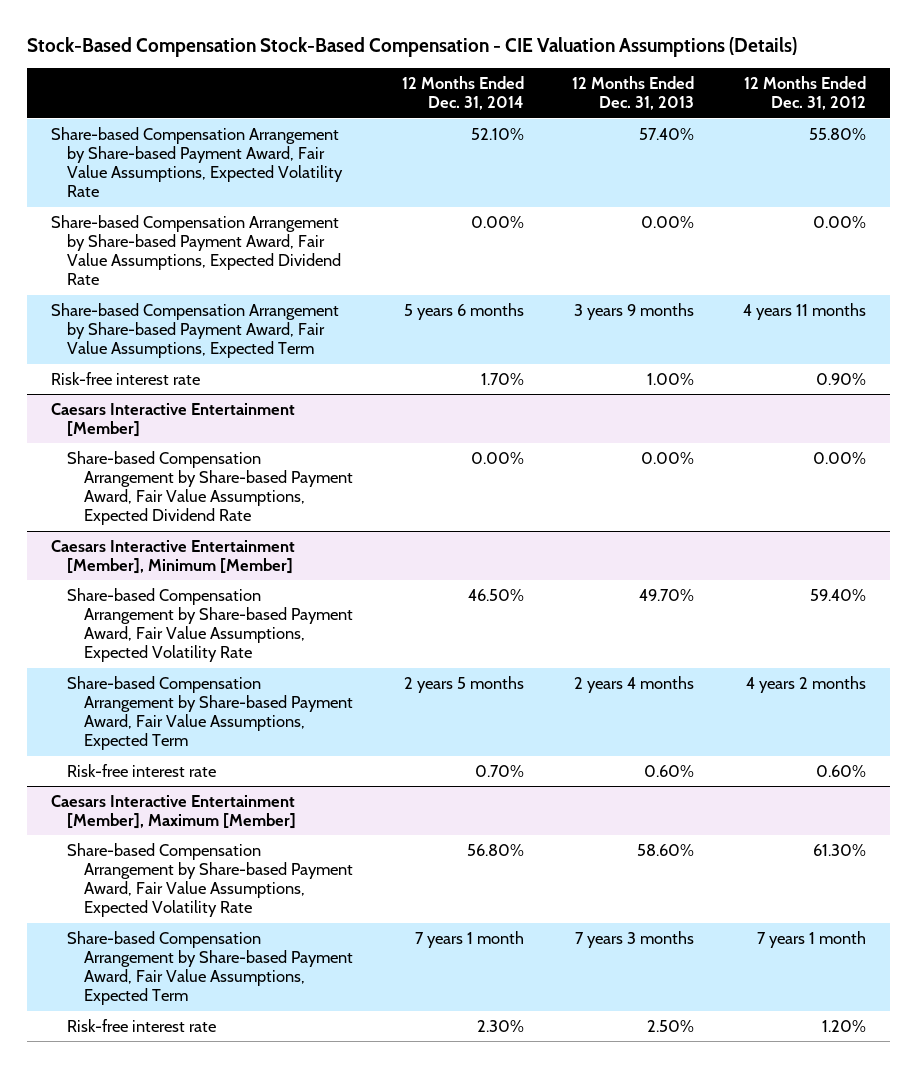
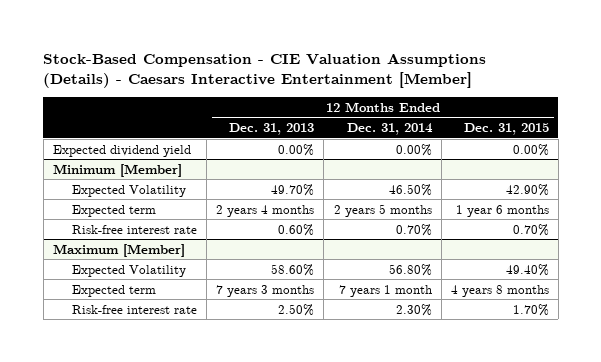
- Stock-Based Compensation Stock-Based Compensation - CIE Valuation Assumptions (Details)
+ Stock-Based Compensation - CIE Valuation Assumptions (Details) - Caesars Interactive Entertainment [Member]
- | 12 Months Ended Dec. 31, 2014 | 12 Months Ended Dec. 31, 2013 | 12 Months Ended Dec. 31, 2012
+ | 12 Months Ended Dec. 31, 2013 | 12 Months Ended Dec. 31, 2014 | 12 Months Ended Dec. 31, 2015
- Share-based Compensation Arrangement by Share-based Payment Award, Fair Value Assumptions, Expected Volatility Rate | 52.10% | 57.40% | 55.80%
- Share-based Compensation Arrangement by Share-based Payment Award, Fair Value Assumptions, Expected Dividend Rate | 0.00% | 0.00% | 0.00%
- Share-based Compensation Arrangement by Share-based Payment Award, Fair Value Assumptions, Expected Term | 5 years 6 months | 3 years 9 months | 4 years 11 months
- Risk-free interest rate | 1.70% | 1.00% | 0.90%
- Caesars Interactive Entertainment [Member]
- Share-based Compensation Arrangement by Share-based Payment Award, Fair Value Assumptions, Expected Dividend Rate | 0.00% | 0.00% | 0.00%
- Caesars Interactive Entertainment [Member], Minimum [Member]
- Share-based Compensation Arrangement by Share-based Payment Award, Fair Value Assumptions, Expected Volatility Rate | 46.50% | 49.70% | 59.40%
- Share-based Compensation Arrangement by Share-based Payment Award, Fair Value Assumptions, Expected Term | 2 years 5 months | 2 years 4 months | 4 years 2 months
+ Expected dividend yield | 0.00% | 0.00% | 0.00%
+ Minimum [Member]
+ Expected Volatility | 49.70% | 46.50% | 42.90%
+ Expected term | 2 years 4 months | 2 years 5 months | 1 year 6 months
- Caesars Interactive Entertainment [Member], Maximum [Member]
- Share-based Compensation Arrangement by Share-based Payment Award, Fair Value Assumptions, Expected Volatility Rate | 56.80% | 58.60% | 61.30%
- Share-based Compensation Arrangement by Share-based Payment Award, Fair Value Assumptions, Expected Term | 7 years 1 month | 7 years 3 months | 7 years 1 month
+ Maximum [Member]
+ Expected Volatility | 58.60% | 56.80% | 49.40%
+ Expected term | 7 years 3 months | 7 years 1 month | 4 years 8 months

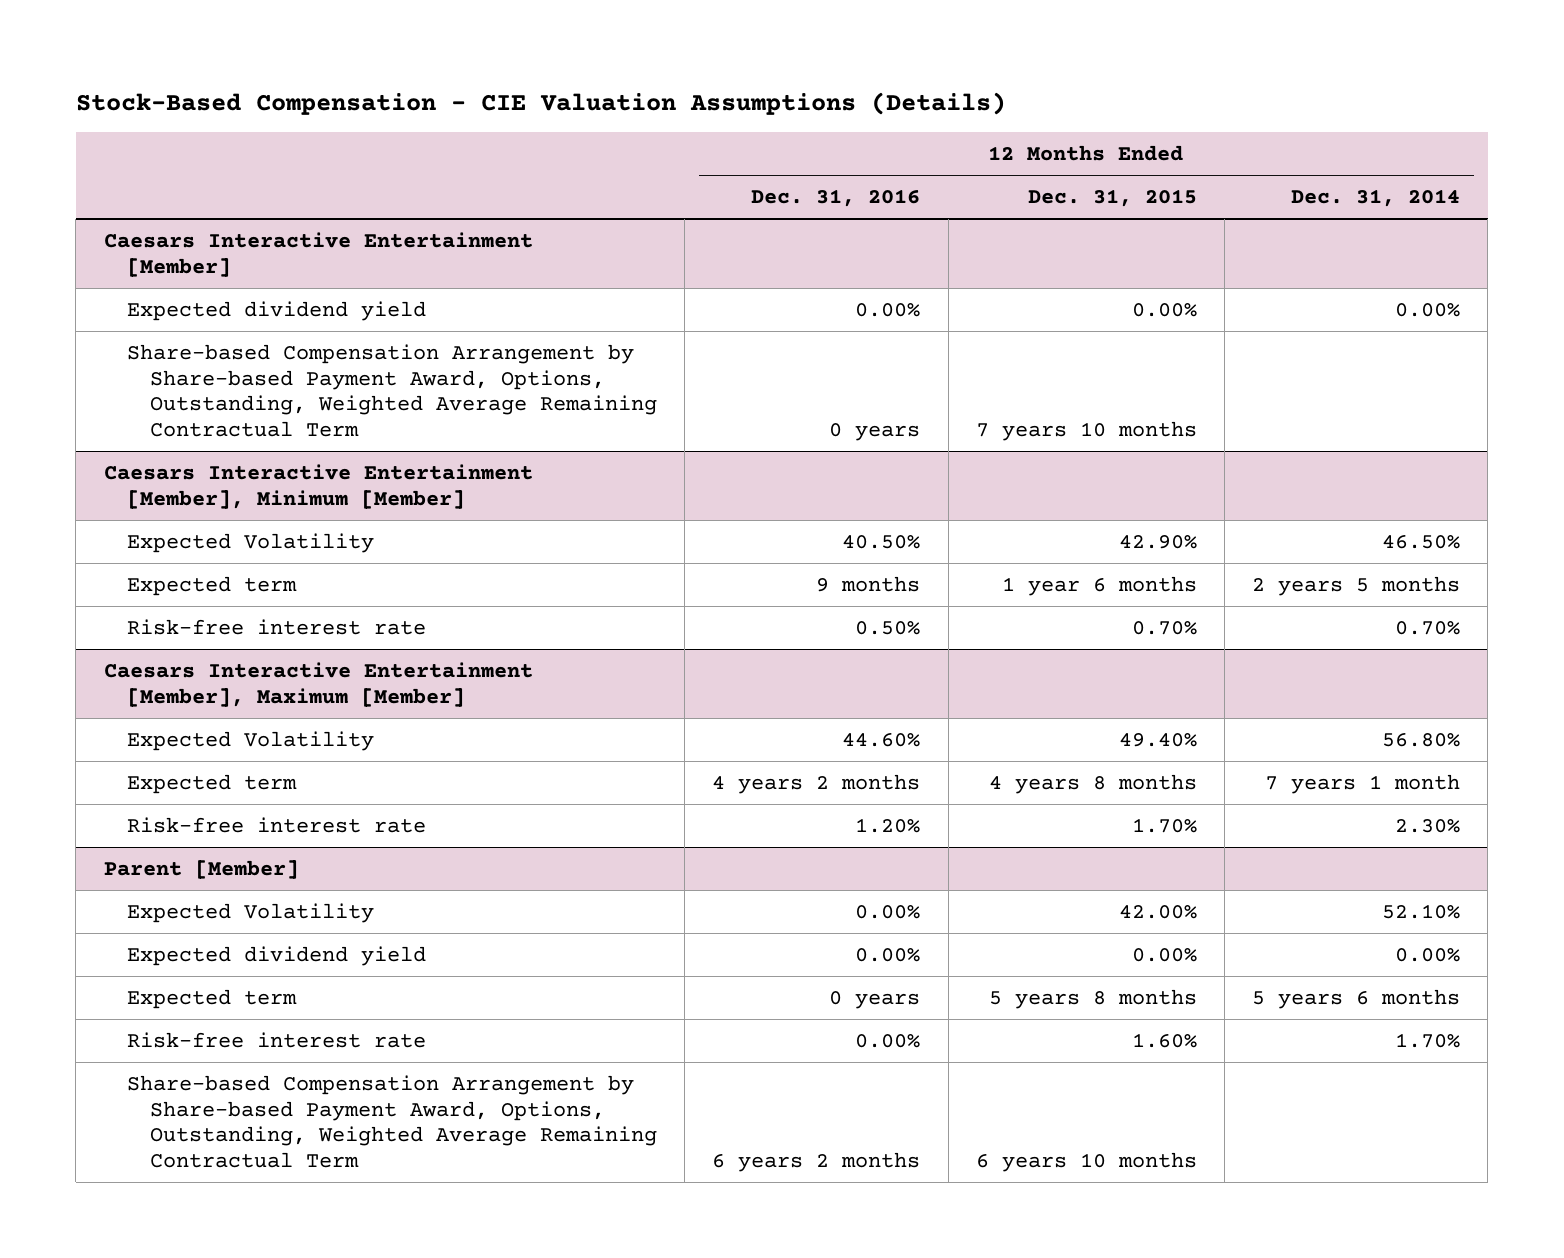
- Stock-Based Compensation - CIE Valuation Assumptions (Details) - Caesars Interactive Entertainment [Member]
+ Stock-Based Compensation - CIE Valuation Assumptions (Details)
- | 12 Months Ended Dec. 31, 2013 | 12 Months Ended Dec. 31, 2014 | 12 Months Ended Dec. 31, 2015
+ | 12 Months Ended Dec. 31, 2016 | 12 Months Ended Dec. 31, 2015 | 12 Months Ended Dec. 31, 2014
+ Caesars Interactive Entertainment [Member]
- Minimum [Member]
+ Share-based Compensation Arrangement by Share-based Payment Award, Options, Outstanding, Weighted Average Remaining Contractual Term | 0 years | 7 years 10 months |
+ Caesars Interactive Entertainment [Member], Minimum [Member]
- Maximum [Member]
+ Caesars Interactive Entertainment [Member], Maximum [Member]
+ Parent [Member]
+ Expected Volatility | 0.00% | 42.00% | 52.10%
+ Expected dividend yield | 0.00% | 0.00% | 0.00%
+ Expected term | 0 years | 5 years 8 months | 5 years 6 months
+ Risk-free interest rate | 0.00% | 1.60% | 1.70%
+ Share-based Compensation Arrangement by Share-based Payment Award, Options, Outstanding, Weighted Average Remaining Contractual Term | 6 years 2 months | 6 years 10 months |

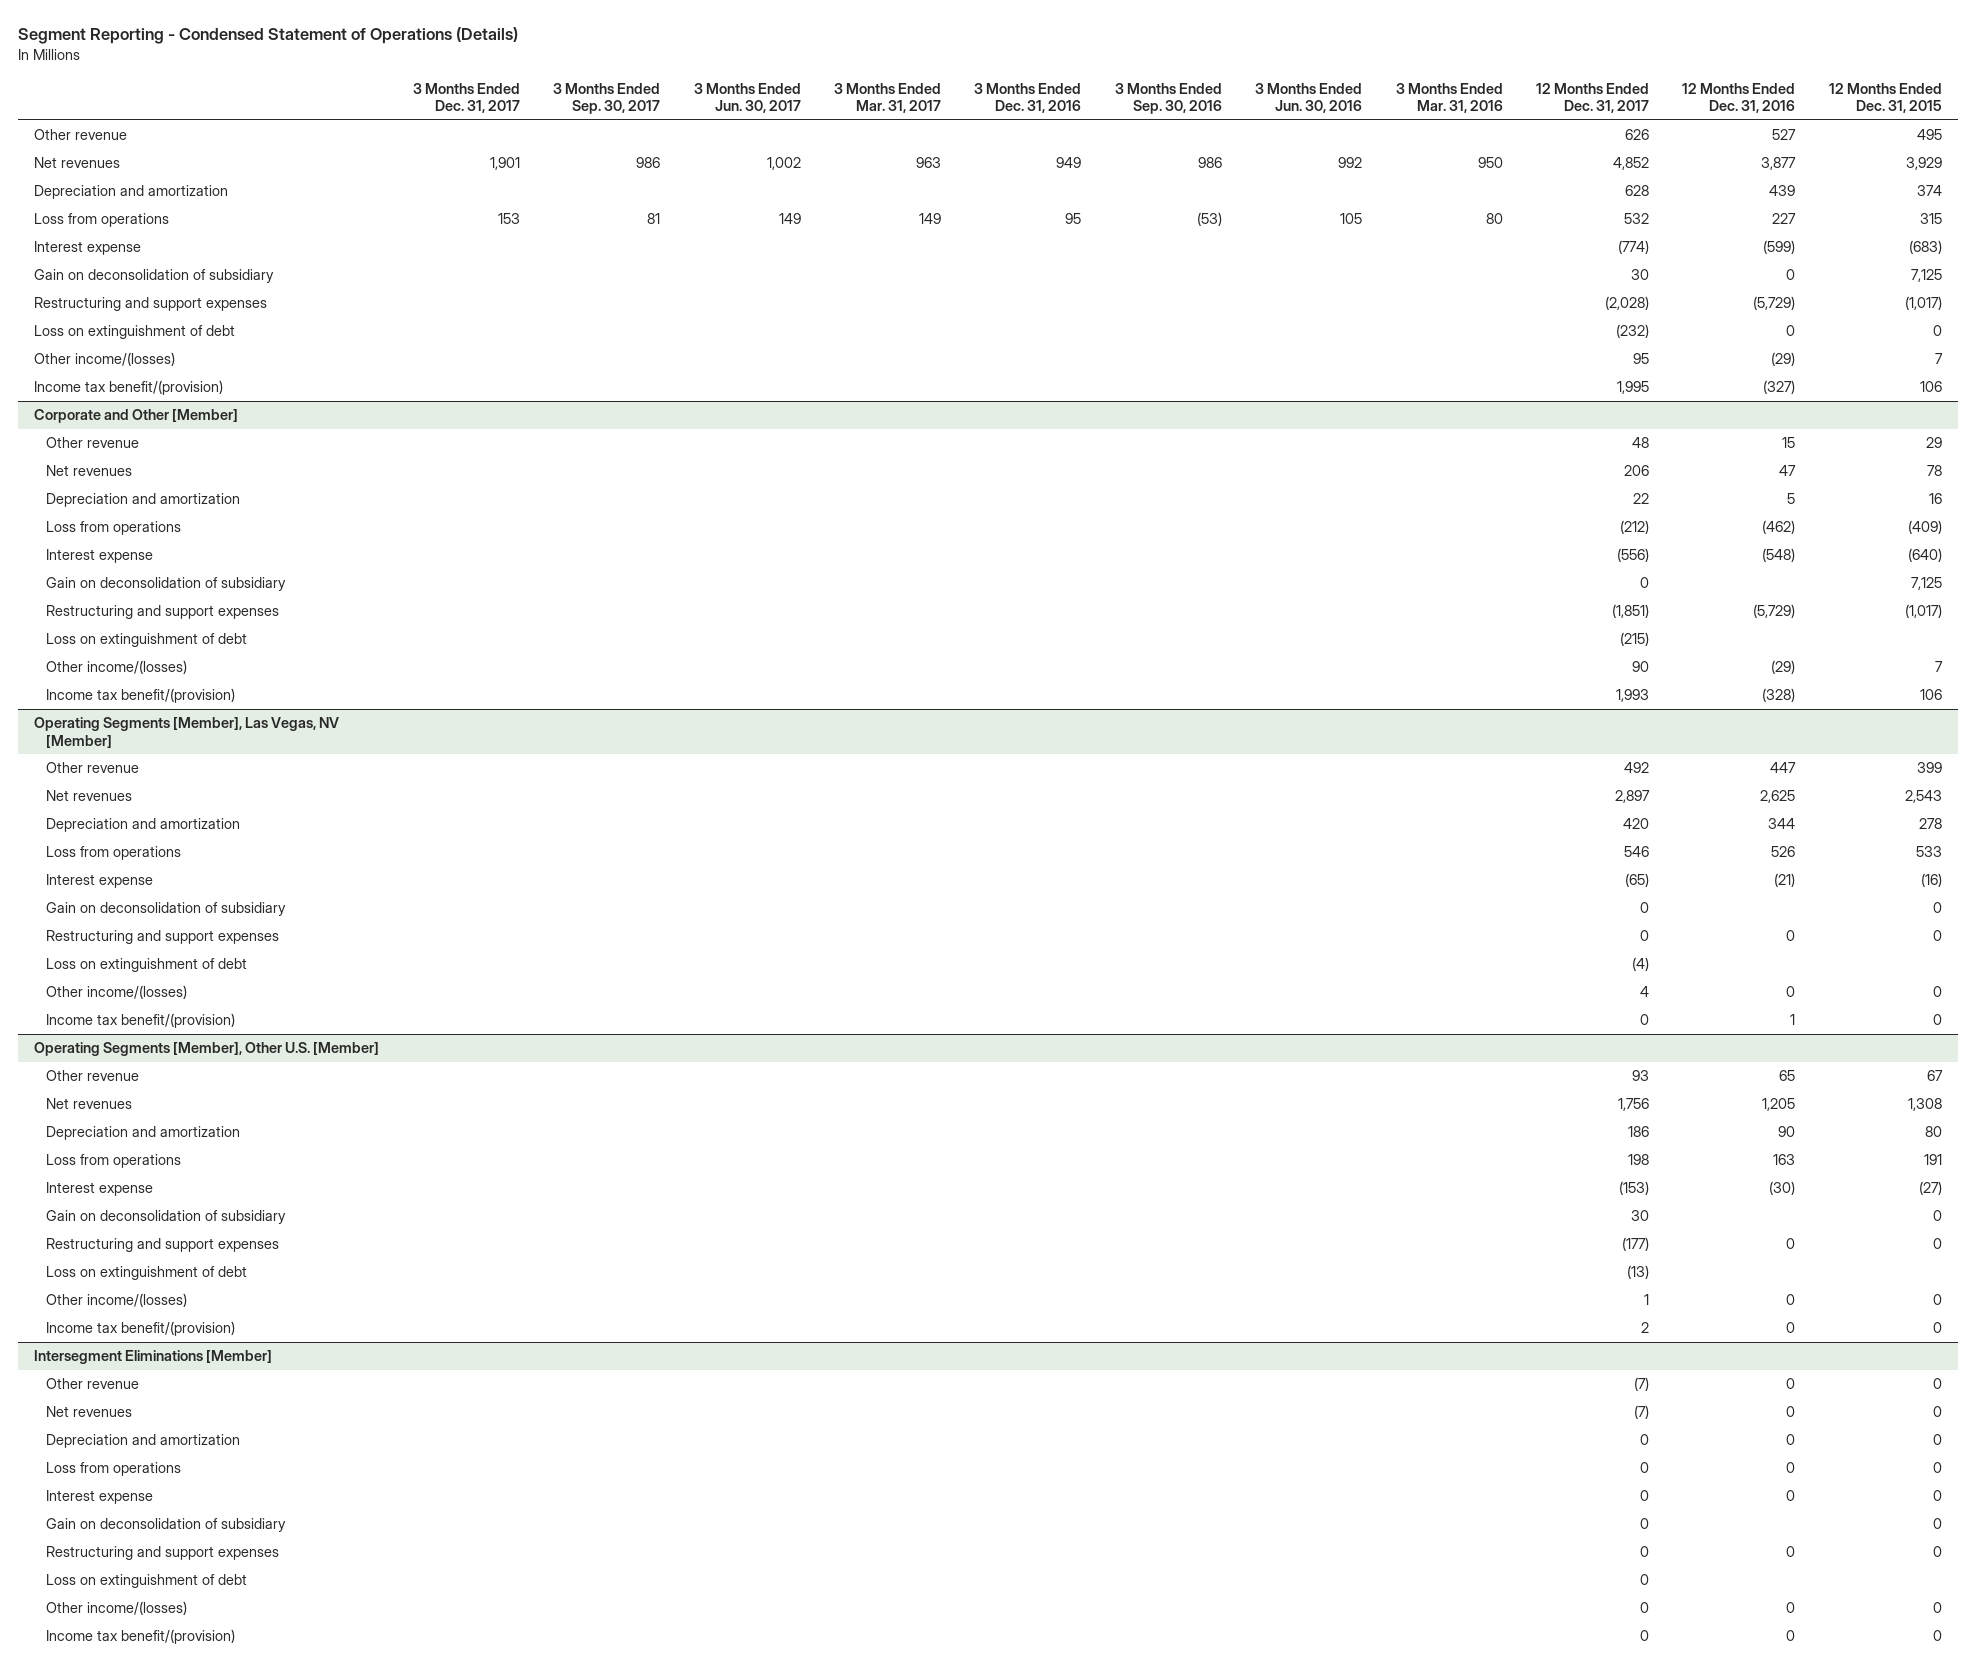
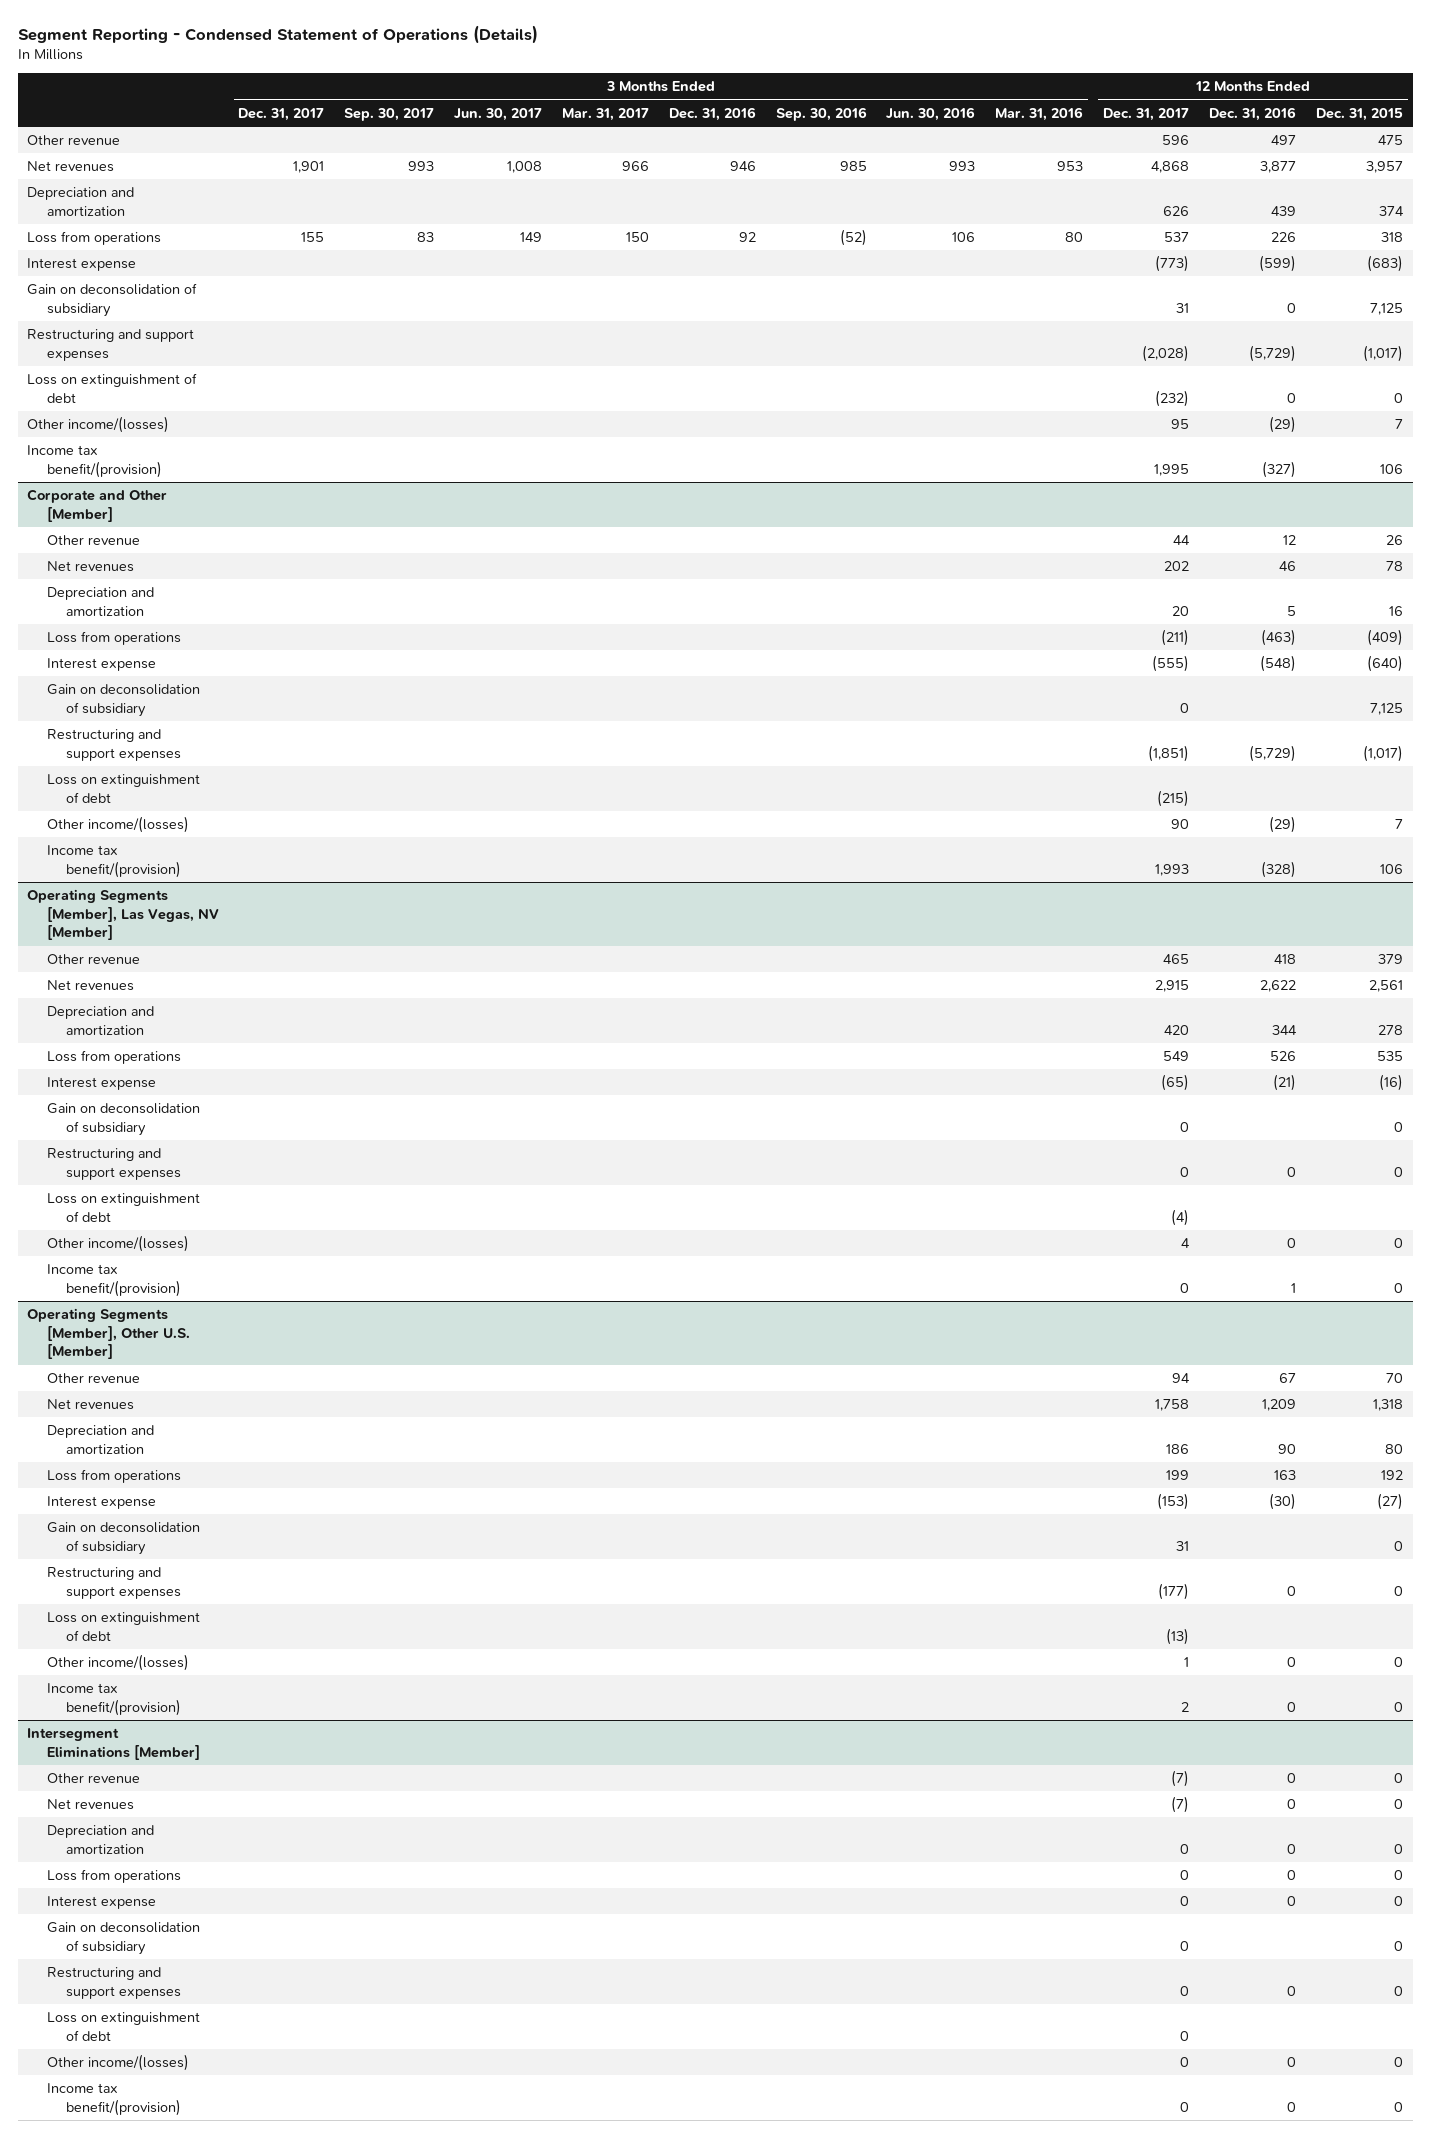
- Other revenue | | | | | | | | | 626 | 527 | 495
- Net revenues | 1,901 | 986 | 1,002 | 963 | 949 | 986 | 992 | 950 | 4,852 | 3,877 | 3,929
- Depreciation and amortization | | | | | | | | | 628 | 439 | 374
- Loss from operations | 153 | 81 | 149 | 149 | 95 | (53) | 105 | 80 | 532 | 227 | 315
- Interest expense | | | | | | | | | (774) | (599) | (683)
- Gain on deconsolidation of subsidiary | | | | | | | | | 30 | 0 | 7,125
+ Other revenue | | | | | | | | | 596 | 497 | 475
+ Net revenues | 1,901 | 993 | 1,008 | 966 | 946 | 985 | 993 | 953 | 4,868 | 3,877 | 3,957
+ Depreciation and amortization | | | | | | | | | 626 | 439 | 374
+ Loss from operations | 155 | 83 | 149 | 150 | 92 | (52) | 106 | 80 | 537 | 226 | 318
+ Interest expense | | | | | | | | | (773) | (599) | (683)
+ Gain on deconsolidation of subsidiary | | | | | | | | | 31 | 0 | 7,125
@ Corporate and Other [Member]
- Other revenue | | | | | | | | | 48 | 15 | 29
- Net revenues | | | | | | | | | 206 | 47 | 78
- Depreciation and amortization | | | | | | | | | 22 | 5 | 16
- Loss from operations | | | | | | | | | (212) | (462) | (409)
- Interest expense | | | | | | | | | (556) | (548) | (640)
+ Other revenue | | | | | | | | | 44 | 12 | 26
+ Net revenues | | | | | | | | | 202 | 46 | 78
+ Depreciation and amortization | | | | | | | | | 20 | 5 | 16
+ Loss from operations | | | | | | | | | (211) | (463) | (409)
+ Interest expense | | | | | | | | | (555) | (548) | (640)
@ Operating Segments [Member], Las Vegas, NV [Member]
- Other revenue | | | | | | | | | 492 | 447 | 399
- Net revenues | | | | | | | | | 2,897 | 2,625 | 2,543
+ Other revenue | | | | | | | | | 465 | 418 | 379
+ Net revenues | | | | | | | | | 2,915 | 2,622 | 2,561
- Loss from operations | | | | | | | | | 546 | 526 | 533
+ Loss from operations | | | | | | | | | 549 | 526 | 535
@ Operating Segments [Member], Other U.S. [Member]
- Other revenue | | | | | | | | | 93 | 65 | 67
- Net revenues | | | | | | | | | 1,756 | 1,205 | 1,308
+ Other revenue | | | | | | | | | 94 | 67 | 70
+ Net revenues | | | | | | | | | 1,758 | 1,209 | 1,318
- Loss from operations | | | | | | | | | 198 | 163 | 191
+ Loss from operations | | | | | | | | | 199 | 163 | 192
- Gain on deconsolidation of subsidiary | | | | | | | | | 30 | | 0
+ Gain on deconsolidation of subsidiary | | | | | | | | | 31 | | 0

